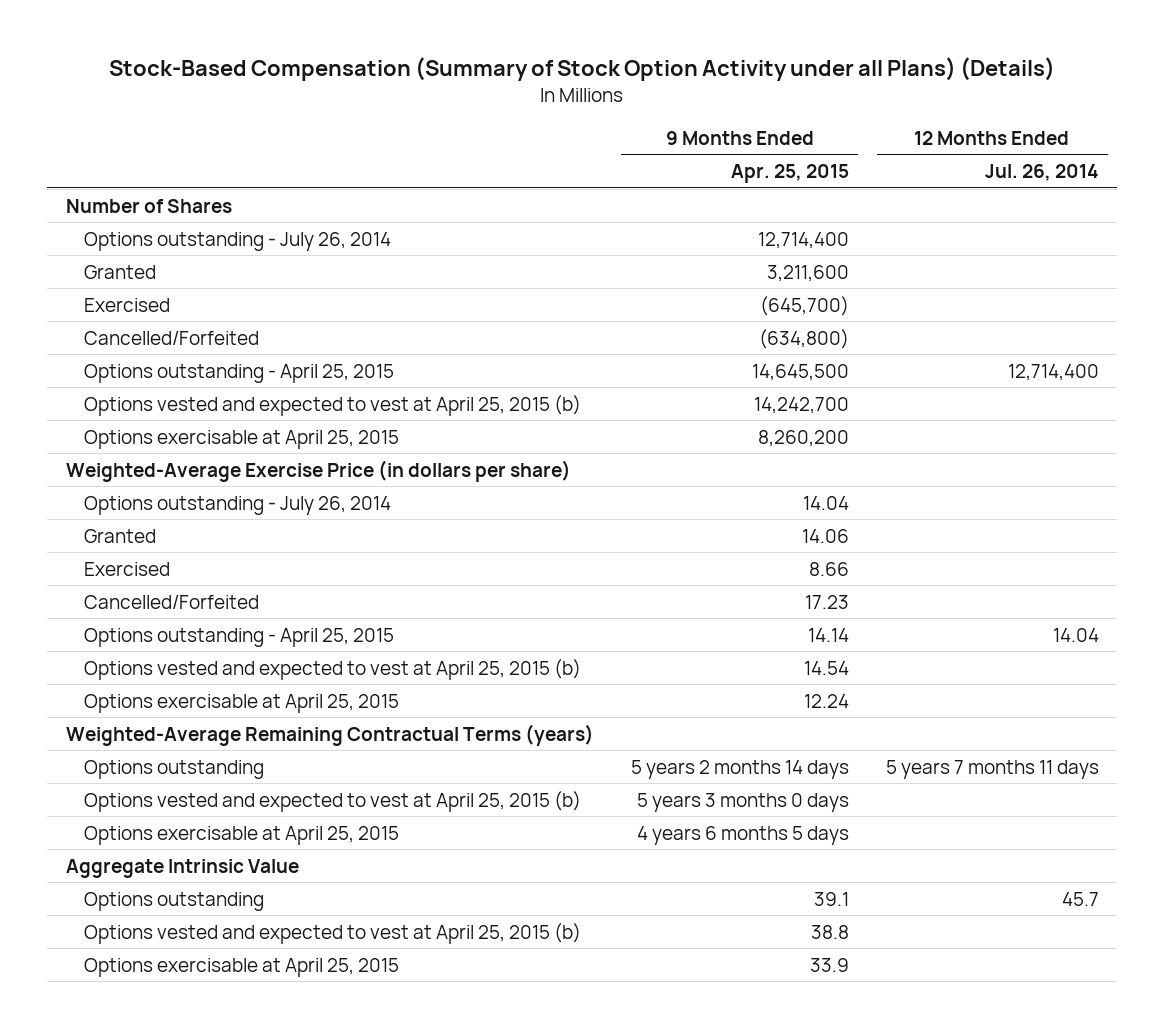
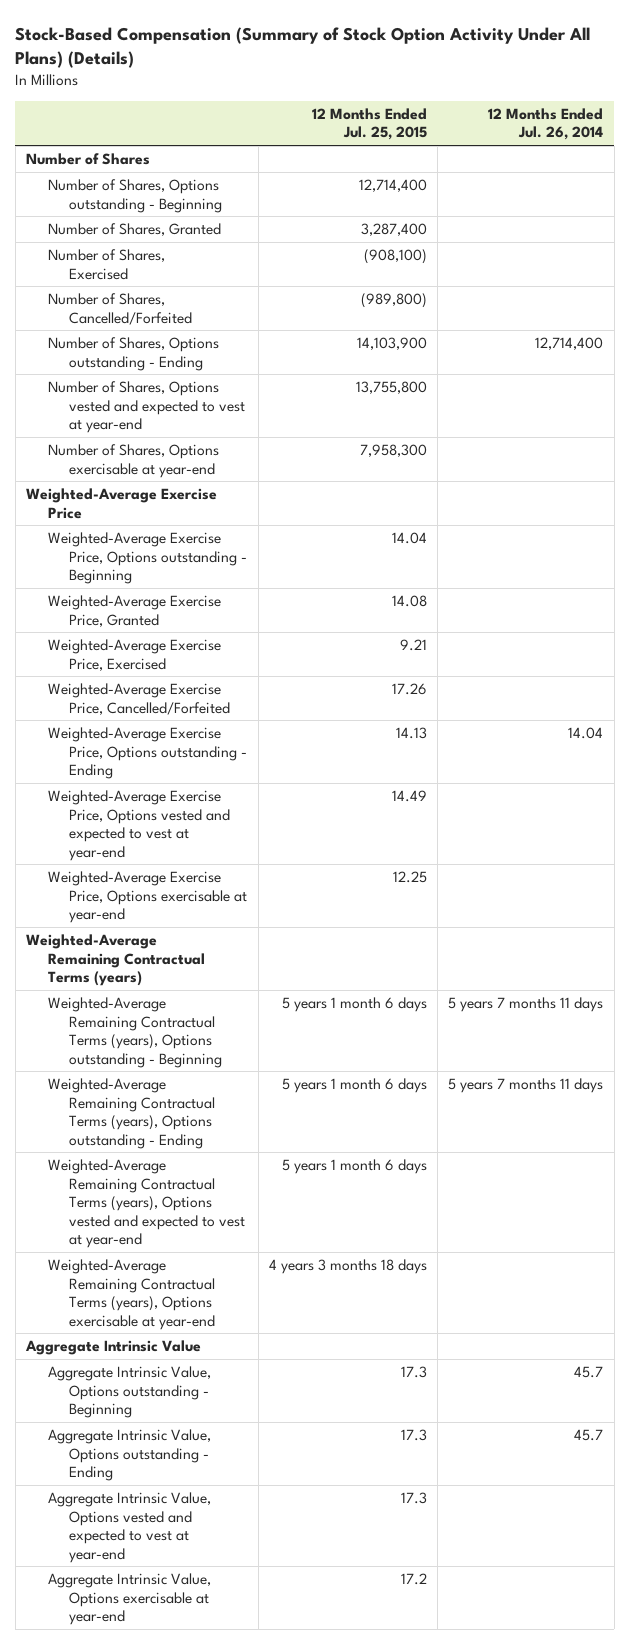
- Stock-Based Compensation (Summary of Stock Option Activity under all Plans) (Details)
+ Stock-Based Compensation (Summary of Stock Option Activity Under All Plans) (Details)
- | 9 Months Ended Apr. 25, 2015 | 12 Months Ended Jul. 26, 2014
+ | 12 Months Ended Jul. 25, 2015 | 12 Months Ended Jul. 26, 2014
- Options outstanding - July 26, 2014 | 12,714,400 |
- Granted | 3,211,600 |
- Exercised | (645,700) |
- Cancelled/Forfeited | (634,800) |
- Options outstanding - April 25, 2015 | 14,645,500 | 12,714,400
- Options vested and expected to vest at April 25, 2015 (b) | 14,242,700 |
- Options exercisable at April 25, 2015 | 8,260,200 |
- Weighted-Average Exercise Price (in dollars per share)
- Options outstanding - July 26, 2014 | 14.04 |
- Granted | 14.06 |
- Exercised | 8.66 |
- Cancelled/Forfeited | 17.23 |
- Options outstanding - April 25, 2015 | 14.14 | 14.04
- Options vested and expected to vest at April 25, 2015 (b) | 14.54 |
- Options exercisable at April 25, 2015 | 12.24 |
+ Number of Shares, Options outstanding - Beginning | 12,714,400 |
+ Number of Shares, Granted | 3,287,400 |
+ Number of Shares, Exercised | (908,100) |
+ Number of Shares, Cancelled/Forfeited | (989,800) |
+ Number of Shares, Options outstanding - Ending | 14,103,900 | 12,714,400
+ Number of Shares, Options vested and expected to vest at year-end | 13,755,800 |
+ Number of Shares, Options exercisable at year-end | 7,958,300 |
+ Weighted-Average Exercise Price
+ Weighted-Average Exercise Price, Options outstanding - Beginning | 14.04 |
+ Weighted-Average Exercise Price, Granted | 14.08 |
+ Weighted-Average Exercise Price, Exercised | 9.21 |
+ Weighted-Average Exercise Price, Cancelled/Forfeited | 17.26 |
+ Weighted-Average Exercise Price, Options outstanding - Ending | 14.13 | 14.04
+ Weighted-Average Exercise Price, Options vested and expected to vest at year-end | 14.49 |
+ Weighted-Average Exercise Price, Options exercisable at year-end | 12.25 |
- Options outstanding | 5 years 2 months 14 days | 5 years 7 months 11 days
- Options vested and expected to vest at April 25, 2015 (b) | 5 years 3 months 0 days |
- Options exercisable at April 25, 2015 | 4 years 6 months 5 days |
+ Weighted-Average Remaining Contractual Terms (years), Options outstanding - Beginning | 5 years 1 month 6 days | 5 years 7 months 11 days
+ Weighted-Average Remaining Contractual Terms (years), Options outstanding - Ending | 5 years 1 month 6 days | 5 years 7 months 11 days
+ Weighted-Average Remaining Contractual Terms (years), Options vested and expected to vest at year-end | 5 years 1 month 6 days |
+ Weighted-Average Remaining Contractual Terms (years), Options exercisable at year-end | 4 years 3 months 18 days |
- Options outstanding | 39.1 | 45.7
- Options vested and expected to vest at April 25, 2015 (b) | 38.8 |
- Options exercisable at April 25, 2015 | 33.9 |
+ Aggregate Intrinsic Value, Options outstanding - Beginning | 17.3 | 45.7
+ Aggregate Intrinsic Value, Options outstanding - Ending | 17.3 | 45.7
+ Aggregate Intrinsic Value, Options vested and expected to vest at year-end | 17.3 |
+ Aggregate Intrinsic Value, Options exercisable at year-end | 17.2 |

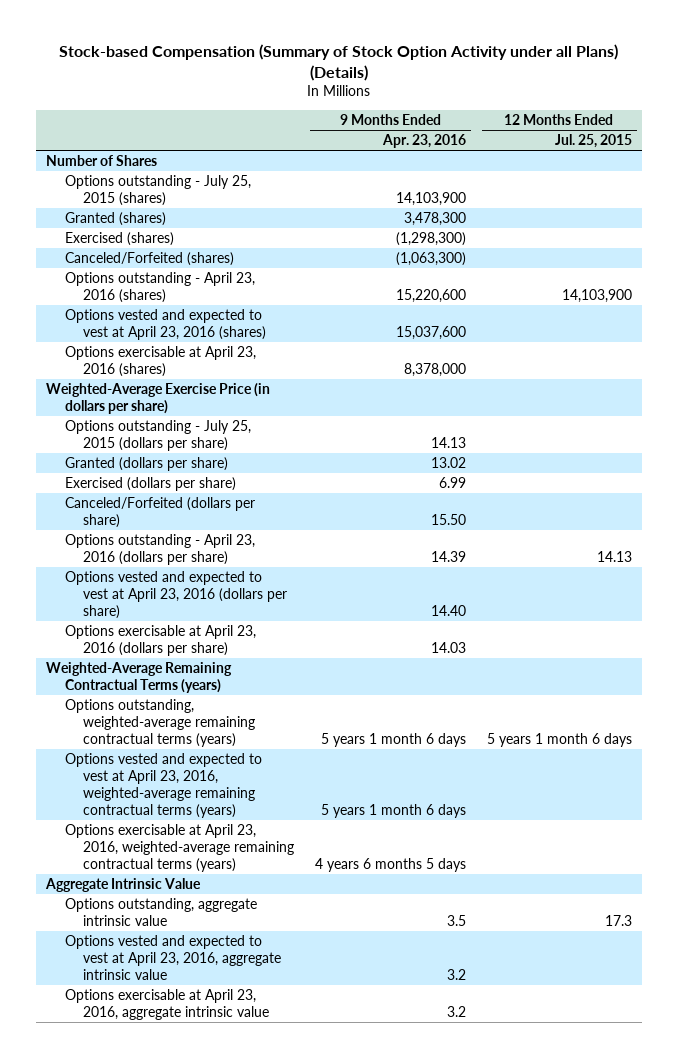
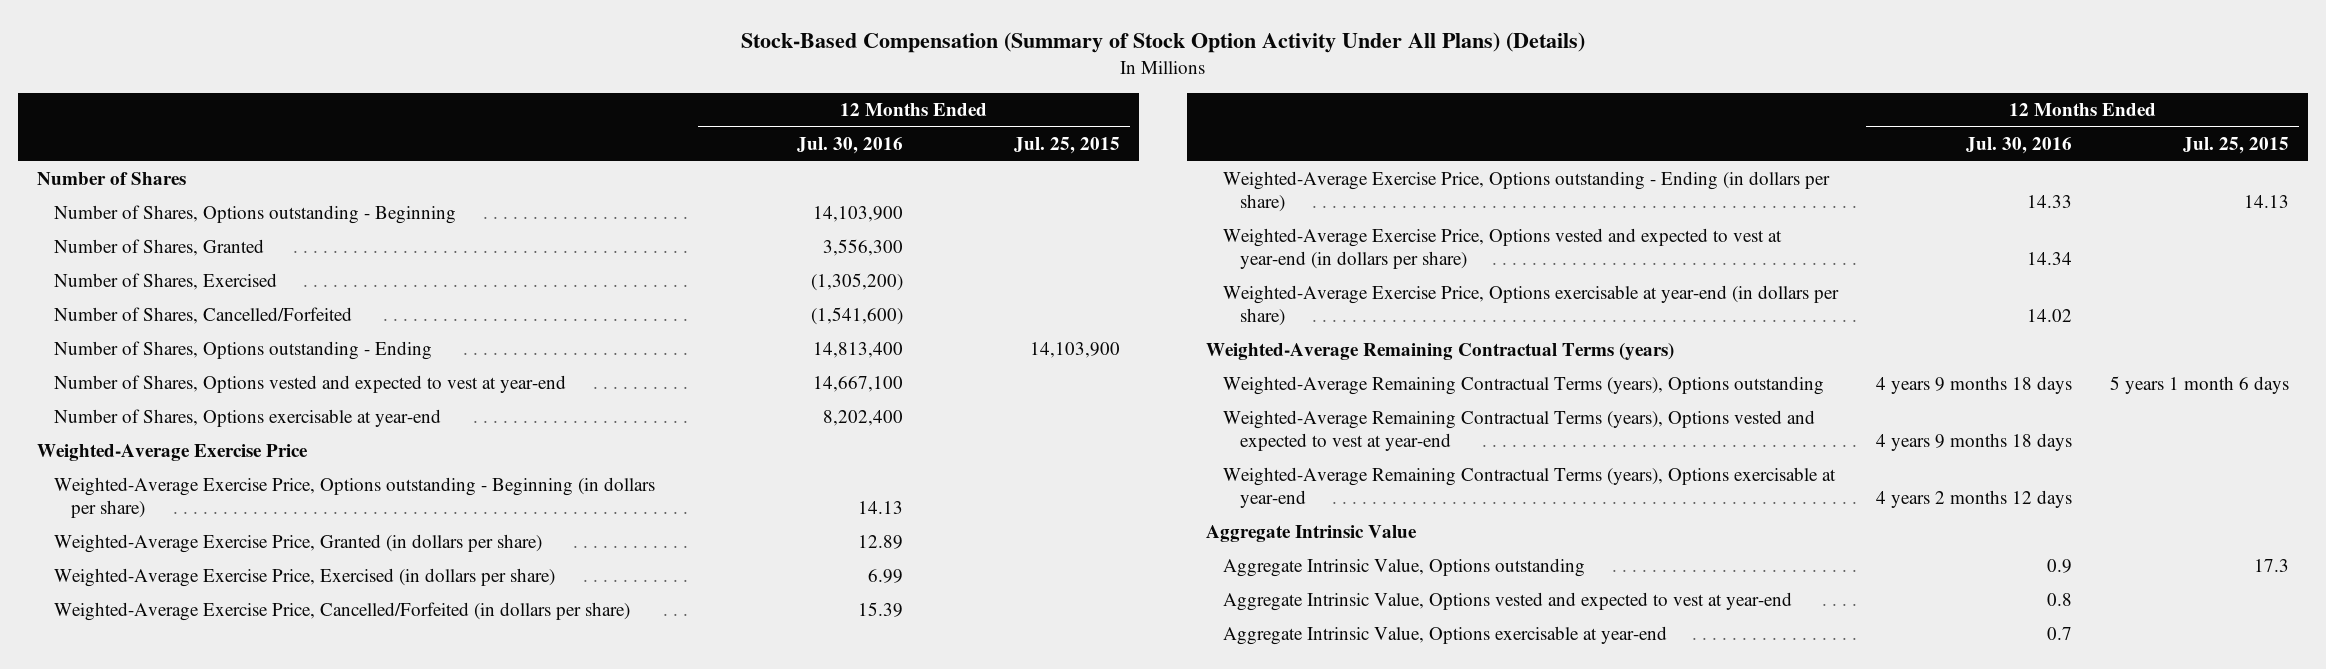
- Stock-based Compensation (Summary of Stock Option Activity under all Plans) (Details)
+ Stock-Based Compensation (Summary of Stock Option Activity Under All Plans) (Details)
- | 9 Months Ended Apr. 23, 2016 | 12 Months Ended Jul. 25, 2015
+ | 12 Months Ended Jul. 30, 2016 | 12 Months Ended Jul. 25, 2015
- Options outstanding - July 25, 2015 (shares) | 14,103,900 |
- Granted (shares) | 3,478,300 |
- Exercised (shares) | (1,298,300) |
- Canceled/Forfeited (shares) | (1,063,300) |
- Options outstanding - April 23, 2016 (shares) | 15,220,600 | 14,103,900
- Options vested and expected to vest at April 23, 2016 (shares) | 15,037,600 |
- Options exercisable at April 23, 2016 (shares) | 8,378,000 |
- Weighted-Average Exercise Price (in dollars per share)
- Options outstanding - July 25, 2015 (dollars per share) | 14.13 |
- Granted (dollars per share) | 13.02 |
- Exercised (dollars per share) | 6.99 |
- Canceled/Forfeited (dollars per share) | 15.50 |
- Options outstanding - April 23, 2016 (dollars per share) | 14.39 | 14.13
- Options vested and expected to vest at April 23, 2016 (dollars per share) | 14.40 |
- Options exercisable at April 23, 2016 (dollars per share) | 14.03 |
+ Number of Shares, Options outstanding - Beginning | 14,103,900 |
+ Number of Shares, Granted | 3,556,300 |
+ Number of Shares, Exercised | (1,305,200) |
+ Number of Shares, Cancelled/Forfeited | (1,541,600) |
+ Number of Shares, Options outstanding - Ending | 14,813,400 | 14,103,900
+ Number of Shares, Options vested and expected to vest at year-end | 14,667,100 |
+ Number of Shares, Options exercisable at year-end | 8,202,400 |
+ Weighted-Average Exercise Price
+ Weighted-Average Exercise Price, Options outstanding - Beginning (in dollars per share) | 14.13 |
+ Weighted-Average Exercise Price, Granted (in dollars per share) | 12.89 |
+ Weighted-Average Exercise Price, Exercised (in dollars per share) | 6.99 |
+ Weighted-Average Exercise Price, Cancelled/Forfeited (in dollars per share) | 15.39 |
+ Weighted-Average Exercise Price, Options outstanding - Ending (in dollars per share) | 14.33 | 14.13
+ Weighted-Average Exercise Price, Options vested and expected to vest at year-end (in dollars per share) | 14.34 |
+ Weighted-Average Exercise Price, Options exercisable at year-end (in dollars per share) | 14.02 |
- Options outstanding, weighted-average remaining contractual terms (years) | 5 years 1 month 6 days | 5 years 1 month 6 days
- Options vested and expected to vest at April 23, 2016, weighted-average remaining contractual terms (years) | 5 years 1 month 6 days |
- Options exercisable at April 23, 2016, weighted-average remaining contractual terms (years) | 4 years 6 months 5 days |
+ Weighted-Average Remaining Contractual Terms (years), Options outstanding | 4 years 9 months 18 days | 5 years 1 month 6 days
+ Weighted-Average Remaining Contractual Terms (years), Options vested and expected to vest at year-end | 4 years 9 months 18 days |
+ Weighted-Average Remaining Contractual Terms (years), Options exercisable at year-end | 4 years 2 months 12 days |
- Options outstanding, aggregate intrinsic value | 3.5 | 17.3
- Options vested and expected to vest at April 23, 2016, aggregate intrinsic value | 3.2 |
- Options exercisable at April 23, 2016, aggregate intrinsic value | 3.2 |
+ Aggregate Intrinsic Value, Options outstanding | 0.9 | 17.3
+ Aggregate Intrinsic Value, Options vested and expected to vest at year-end | 0.8 |
+ Aggregate Intrinsic Value, Options exercisable at year-end | 0.7 |

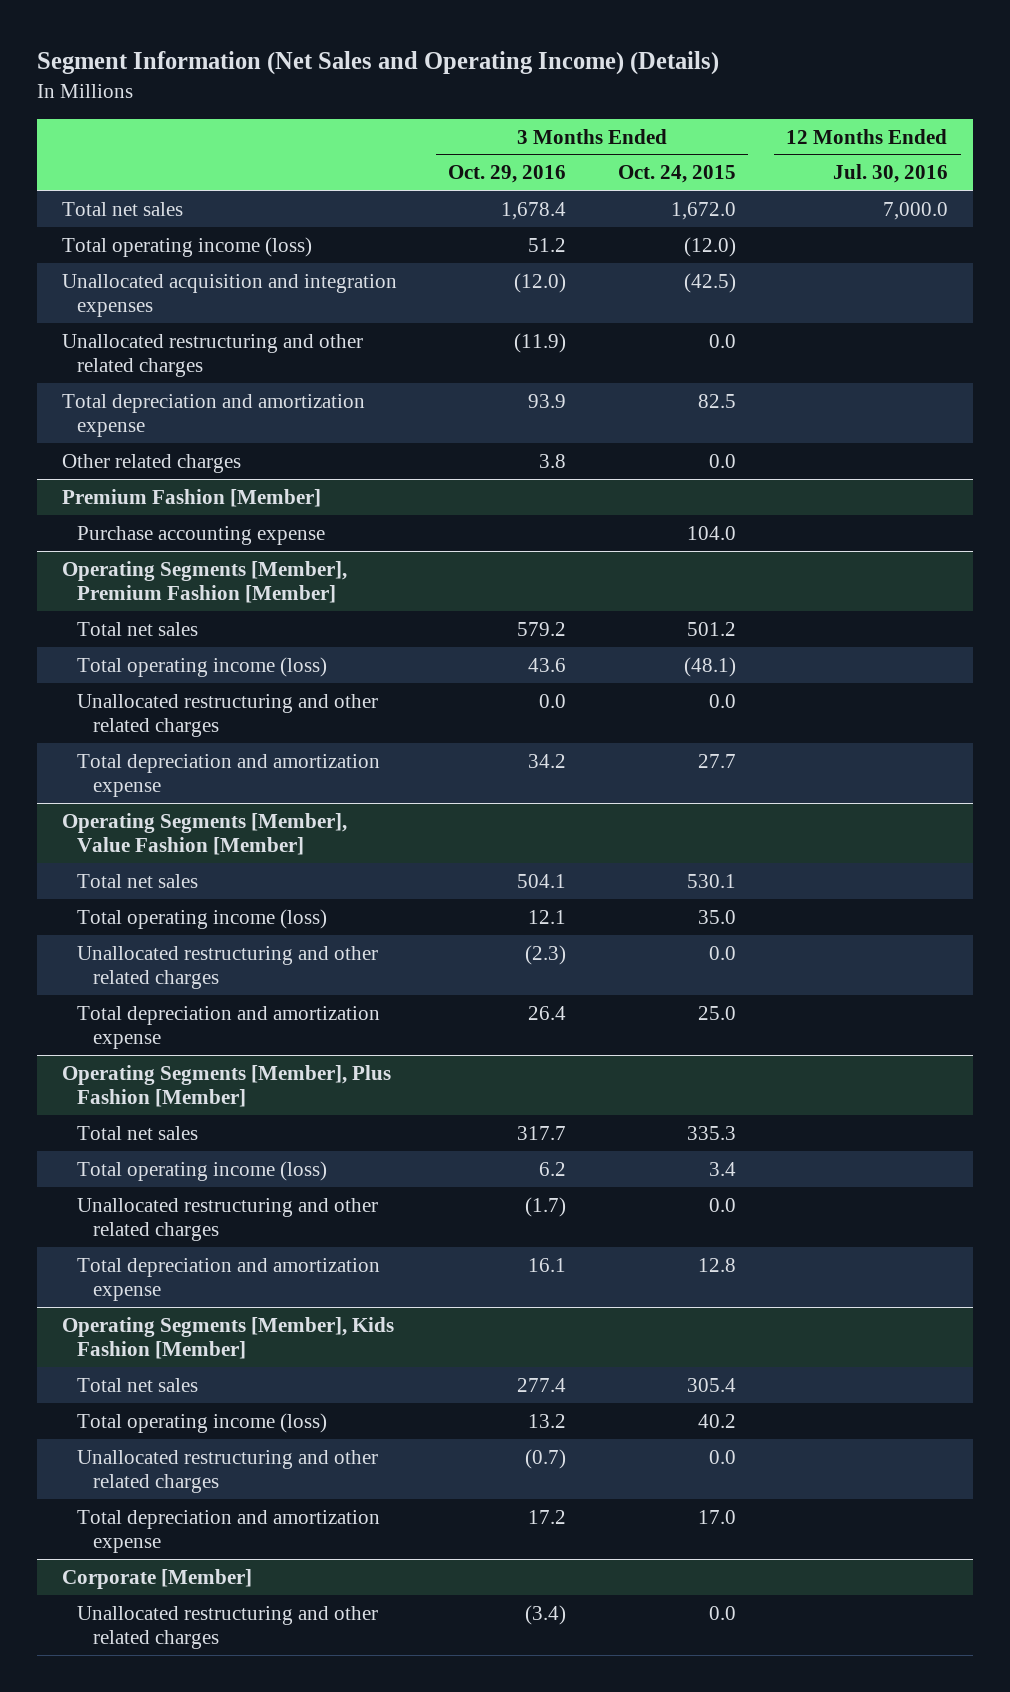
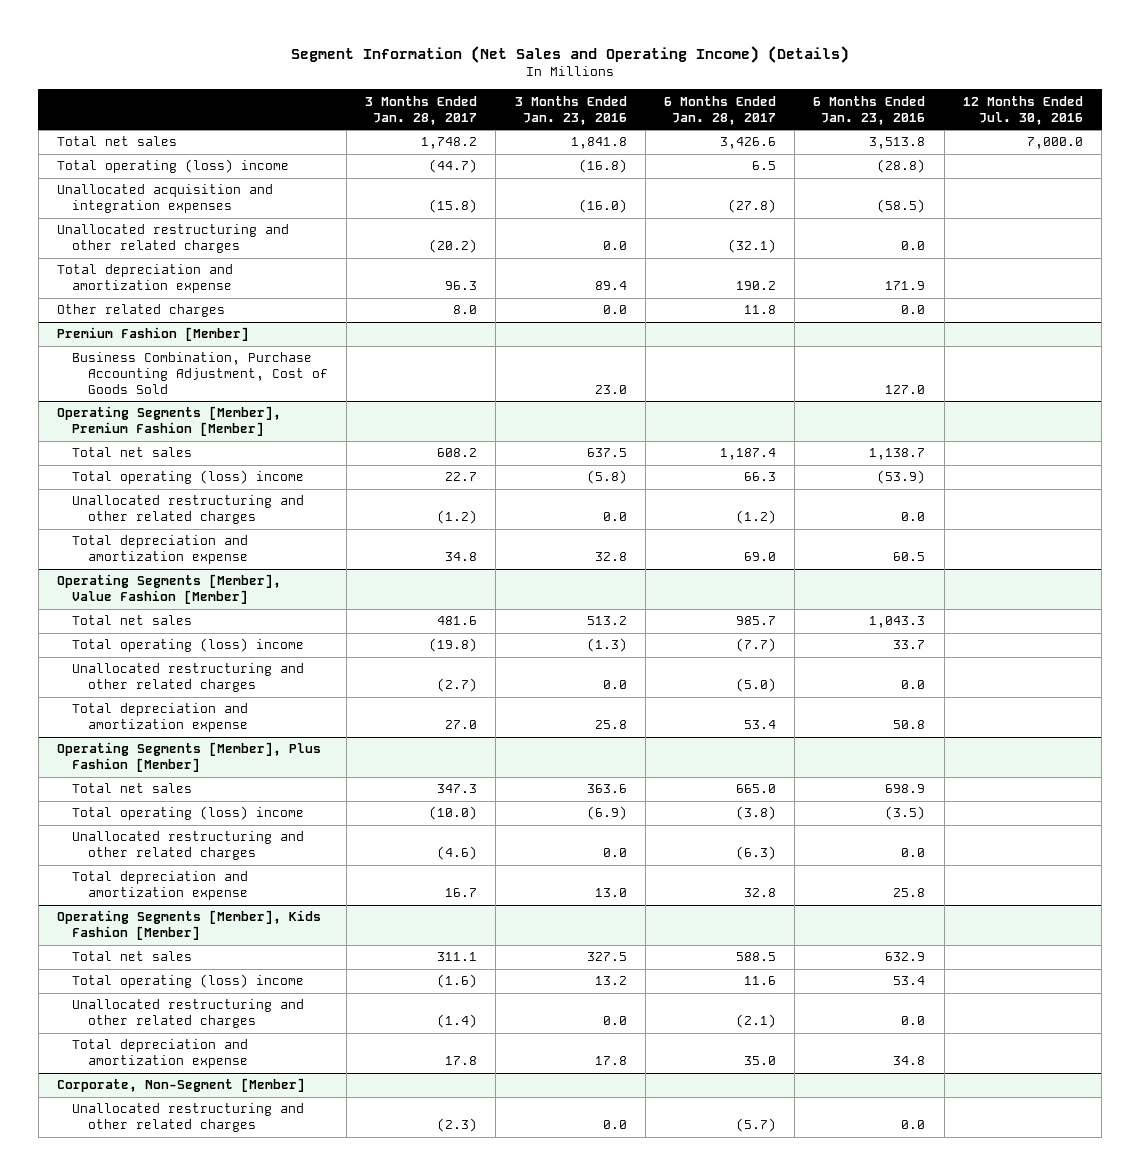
- | 3 Months Ended Oct. 29, 2016 | 3 Months Ended Oct. 24, 2015 | 12 Months Ended Jul. 30, 2016
+ | 3 Months Ended Jan. 28, 2017 | 3 Months Ended Jan. 23, 2016 | 6 Months Ended Jan. 28, 2017 | 6 Months Ended Jan. 23, 2016 | 12 Months Ended Jul. 30, 2016
- Total operating income (loss) | 51.2 | (12.0) |
+ Total operating (loss) income | (44.7) | (16.8) | 6.5 | (28.8) |
@ Premium Fashion [Member]
- Purchase accounting expense | | 104.0 |
+ Business Combination, Purchase Accounting Adjustment, Cost of Goods Sold | | 23.0 | | 127.0 |
@ Operating Segments [Member], Premium Fashion [Member]
- Total operating income (loss) | 43.6 | (48.1) |
+ Total operating (loss) income | 22.7 | (5.8) | 66.3 | (53.9) |
@ Operating Segments [Member], Value Fashion [Member]
- Total operating income (loss) | 12.1 | 35.0 |
+ Total operating (loss) income | (19.8) | (1.3) | (7.7) | 33.7 |
@ Operating Segments [Member], Plus Fashion [Member]
- Total operating income (loss) | 6.2 | 3.4 |
+ Total operating (loss) income | (10.0) | (6.9) | (3.8) | (3.5) |
@ Operating Segments [Member], Kids Fashion [Member]
- Total operating income (loss) | 13.2 | 40.2 |
+ Total operating (loss) income | (1.6) | 13.2 | 11.6 | 53.4 |
- Corporate [Member]
+ Corporate, Non-Segment [Member]

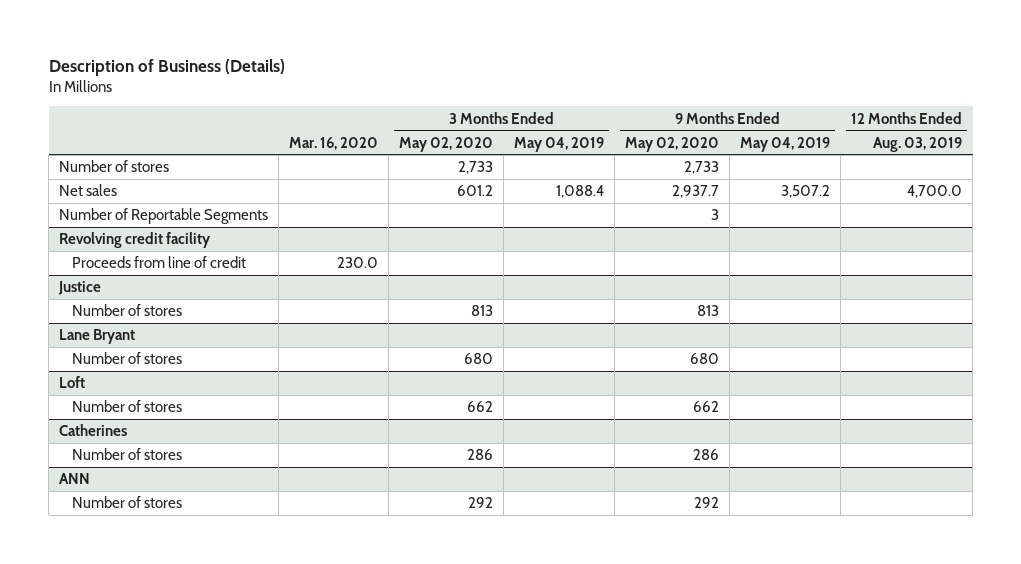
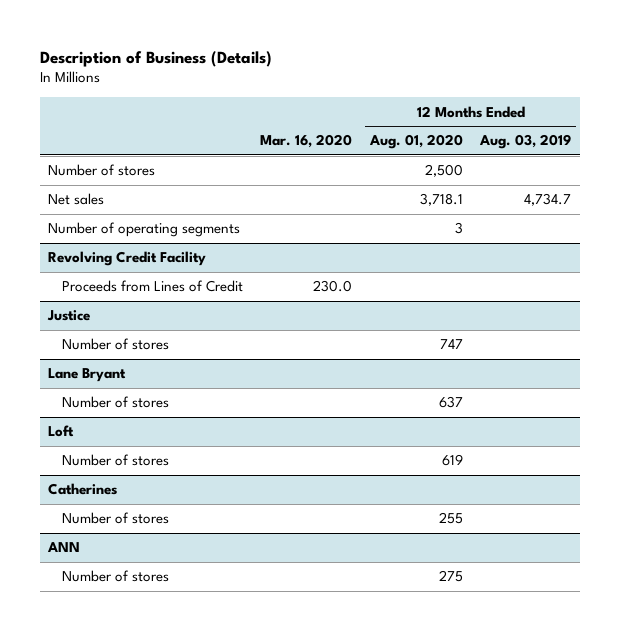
- | Mar. 16, 2020 | 3 Months Ended May 02, 2020 | 3 Months Ended May 04, 2019 | 9 Months Ended May 02, 2020 | 9 Months Ended May 04, 2019 | 12 Months Ended Aug. 03, 2019
+ | Mar. 16, 2020 | 12 Months Ended Aug. 01, 2020 | 12 Months Ended Aug. 03, 2019
- Net sales | | 601.2 | 1,088.4 | 2,937.7 | 3,507.2 | 4,700.0
- Number of Reportable Segments | | | | 3 | |
- Revolving credit facility
- Proceeds from line of credit | 230.0 | | | | |
+ Net sales | | 3,718.1 | 4,734.7
+ Number of operating segments | | 3 |
+ Revolving Credit Facility
+ Proceeds from Lines of Credit | 230.0 | |

